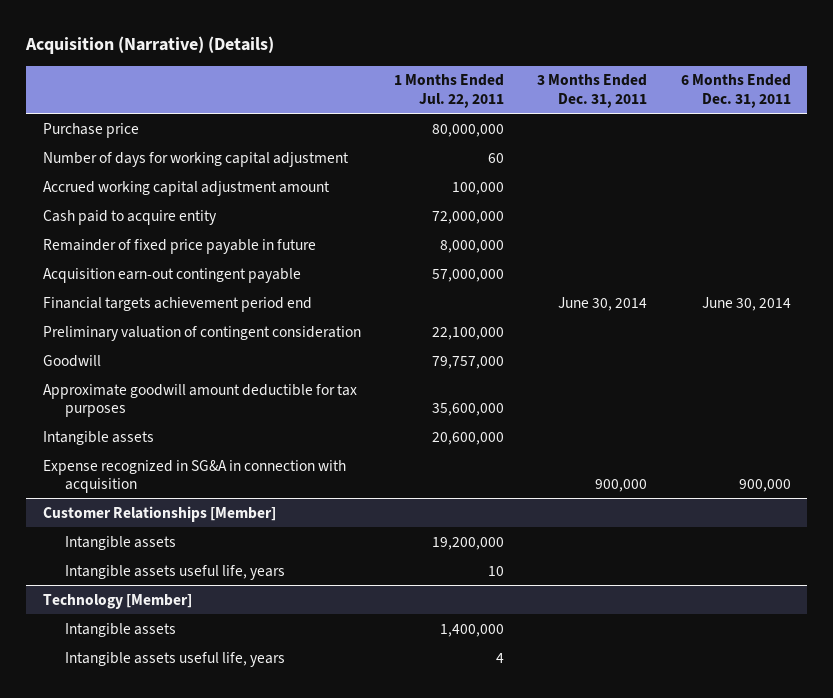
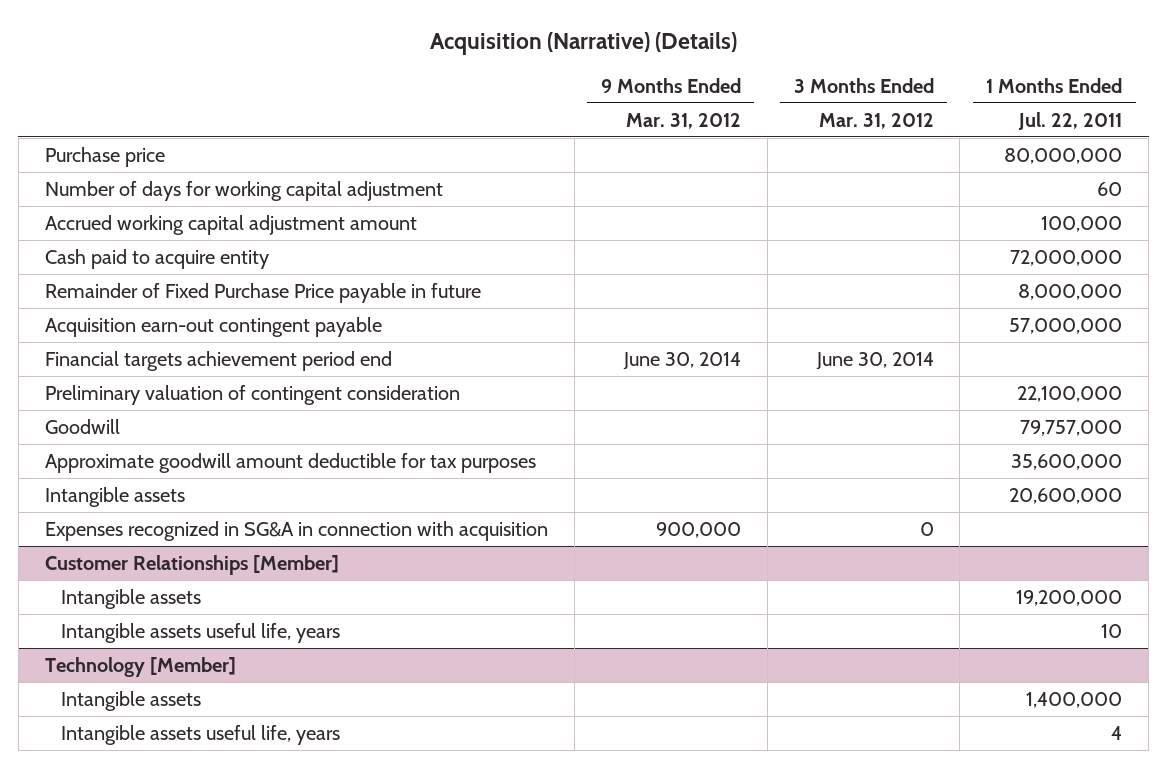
- | 1 Months Ended Jul. 22, 2011 | 3 Months Ended Dec. 31, 2011 | 6 Months Ended Dec. 31, 2011
+ | 9 Months Ended Mar. 31, 2012 | 3 Months Ended Mar. 31, 2012 | 1 Months Ended Jul. 22, 2011
- Remainder of fixed price payable in future | 8,000,000 | |
+ Remainder of Fixed Purchase Price payable in future | | | 8,000,000
- Expense recognized in SG&A in connection with acquisition | | 900,000 | 900,000
+ Expenses recognized in SG&A in connection with acquisition | 900,000 | 0 |

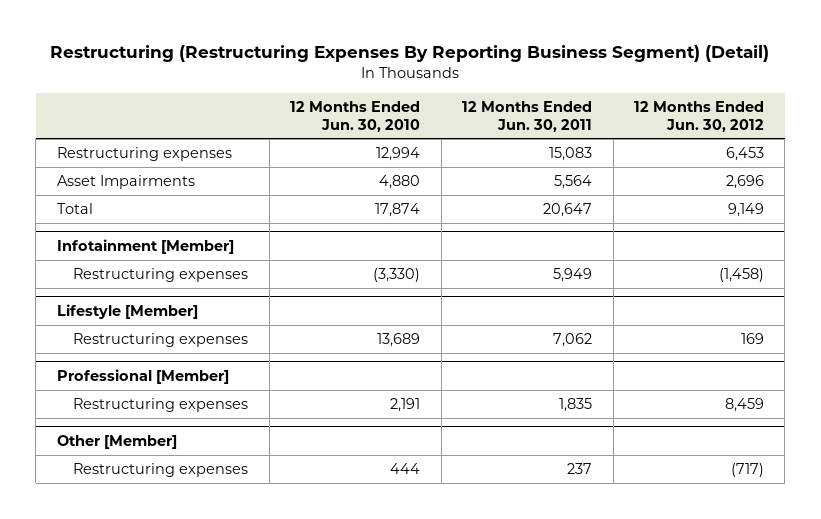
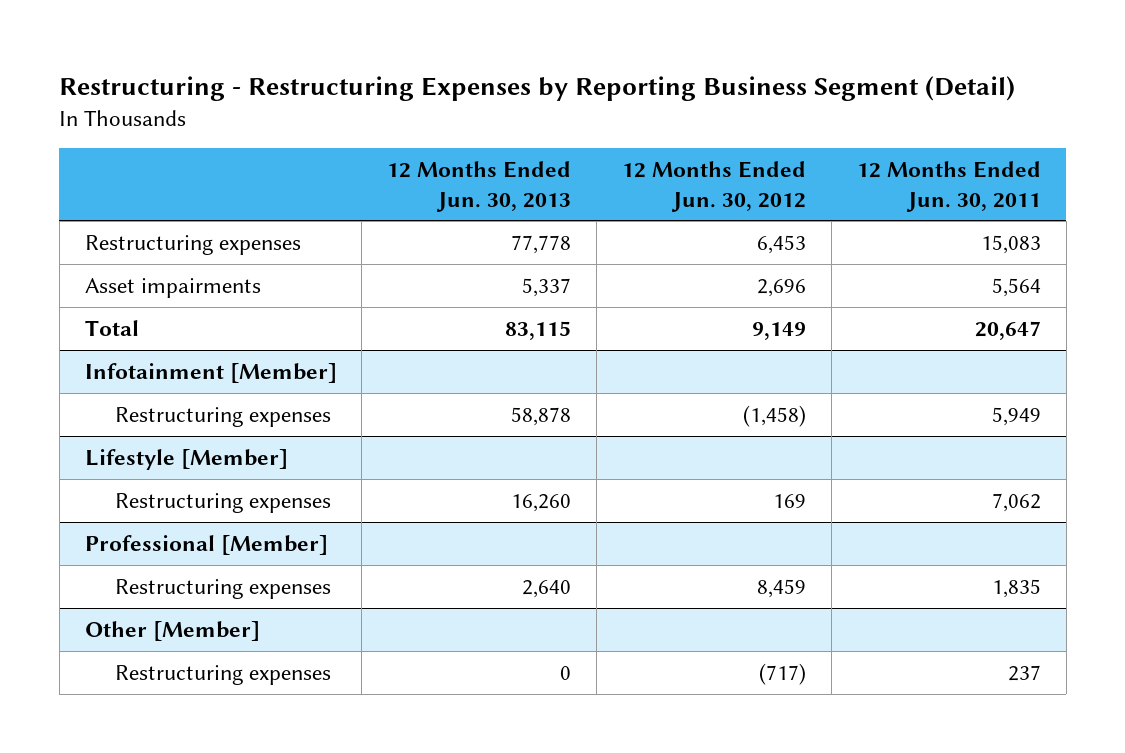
- Restructuring (Restructuring Expenses By Reporting Business Segment) (Detail)
+ Restructuring - Restructuring Expenses by Reporting Business Segment (Detail)
- | 12 Months Ended Jun. 30, 2010 | 12 Months Ended Jun. 30, 2011 | 12 Months Ended Jun. 30, 2012
+ | 12 Months Ended Jun. 30, 2013 | 12 Months Ended Jun. 30, 2012 | 12 Months Ended Jun. 30, 2011
- Asset Impairments | 4,880 | 5,564 | 2,696
+ Asset impairments | 5,337 | 2,696 | 5,564

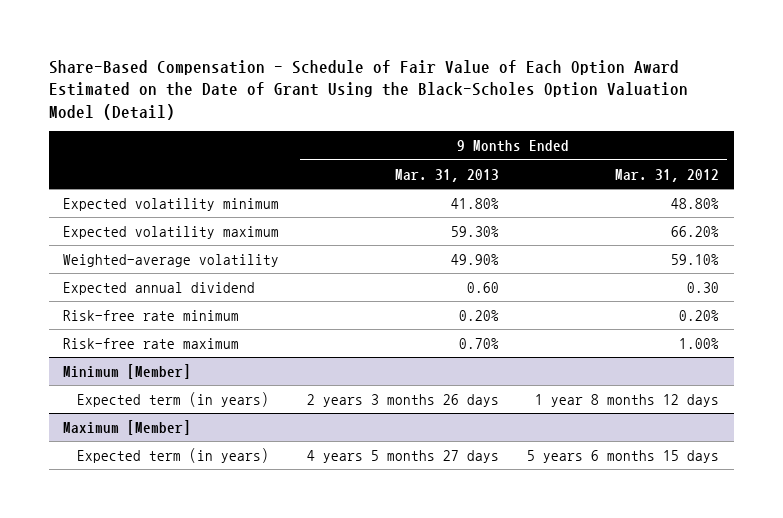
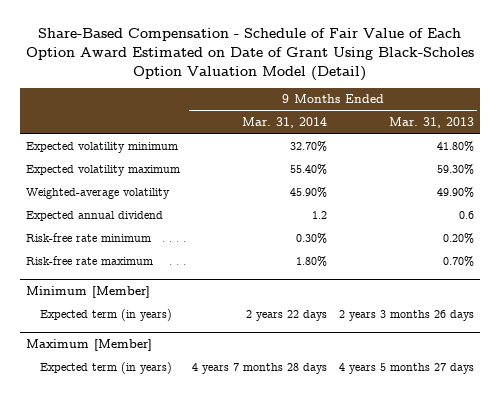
- Share-Based Compensation - Schedule of Fair Value of Each Option Award Estimated on the Date of Grant Using the Black-Scholes Option Valuation Model (Detail)
+ Share-Based Compensation - Schedule of Fair Value of Each Option Award Estimated on Date of Grant Using Black-Scholes Option Valuation Model (Detail)
- | 9 Months Ended Mar. 31, 2013 | 9 Months Ended Mar. 31, 2012
+ | 9 Months Ended Mar. 31, 2014 | 9 Months Ended Mar. 31, 2013
- Expected annual dividend | 0.60 | 0.30
+ Expected annual dividend | 1.2 | 0.6

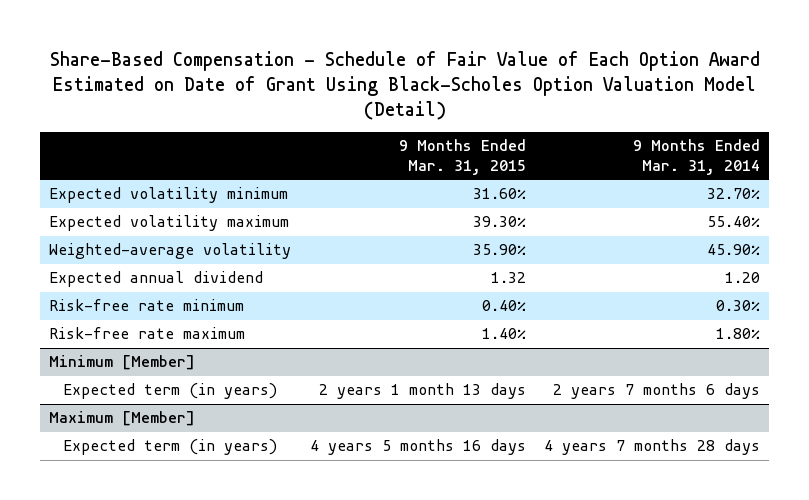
- | 9 Months Ended Mar. 31, 2014 | 9 Months Ended Mar. 31, 2013
+ | 9 Months Ended Mar. 31, 2015 | 9 Months Ended Mar. 31, 2014
- Expected annual dividend | 1.2 | 0.6
+ Expected annual dividend | 1.32 | 1.20
@ Minimum [Member]
- Expected term (in years) | 2 years 22 days | 2 years 3 months 26 days
+ Expected term (in years) | 2 years 1 month 13 days | 2 years 7 months 6 days

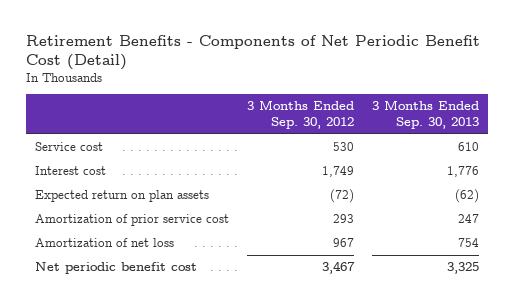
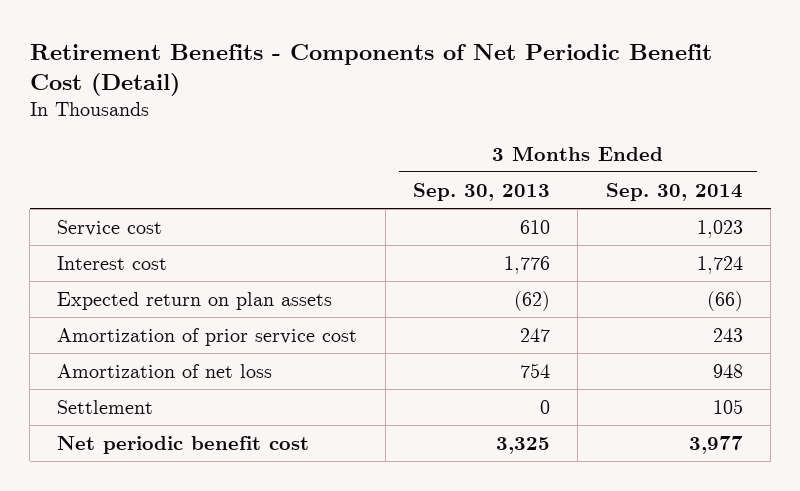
- | 3 Months Ended Sep. 30, 2012 | 3 Months Ended Sep. 30, 2013
+ | 3 Months Ended Sep. 30, 2013 | 3 Months Ended Sep. 30, 2014
+ Settlement | 0 | 105

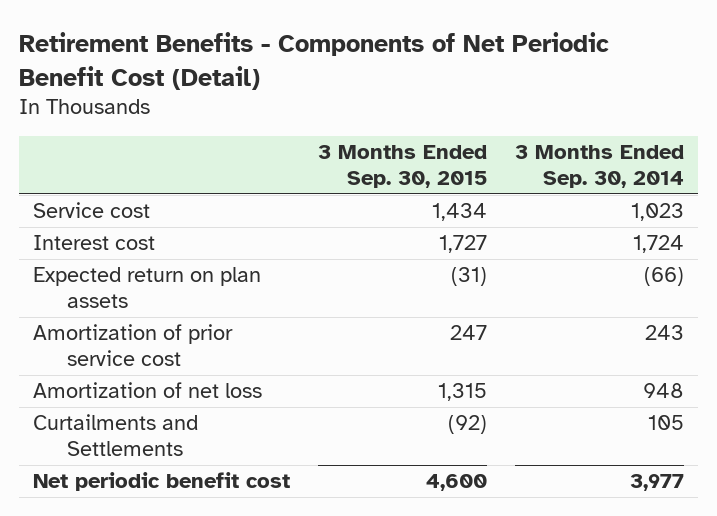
- | 3 Months Ended Sep. 30, 2013 | 3 Months Ended Sep. 30, 2014
+ | 3 Months Ended Sep. 30, 2015 | 3 Months Ended Sep. 30, 2014
- Settlement | 0 | 105
+ Curtailments and Settlements | (92) | 105

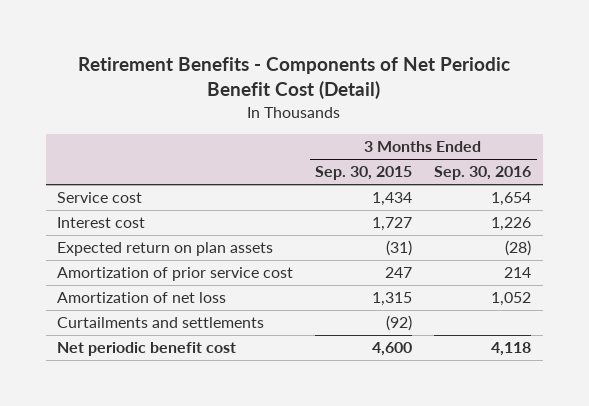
- | 3 Months Ended Sep. 30, 2015 | 3 Months Ended Sep. 30, 2014
+ | 3 Months Ended Sep. 30, 2015 | 3 Months Ended Sep. 30, 2016
- Curtailments and Settlements | (92) | 105
+ Curtailments and settlements | (92) |

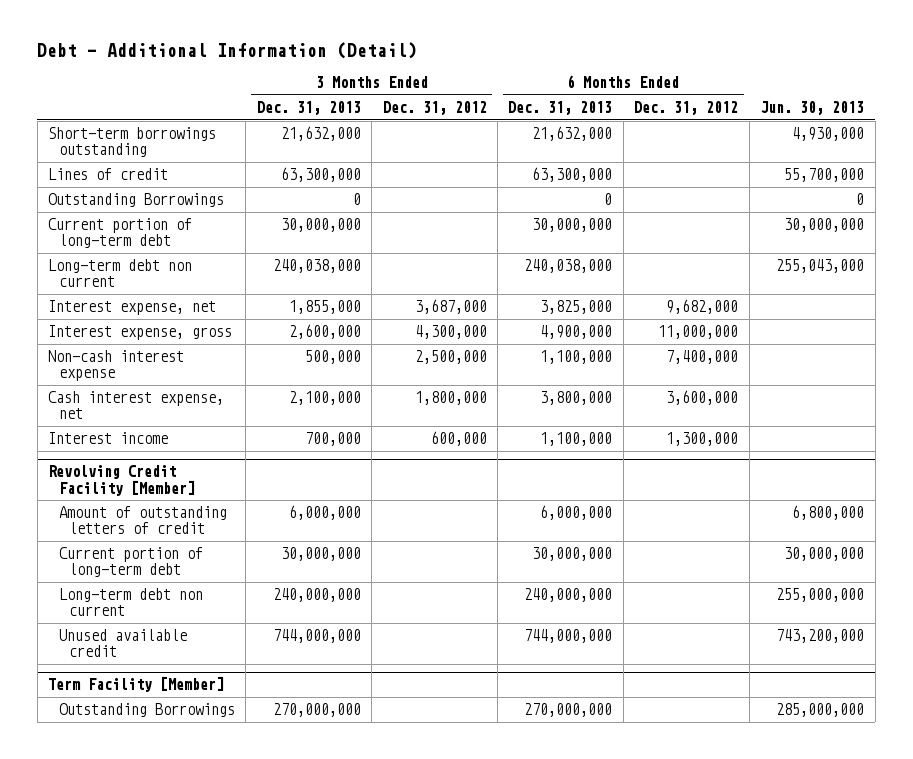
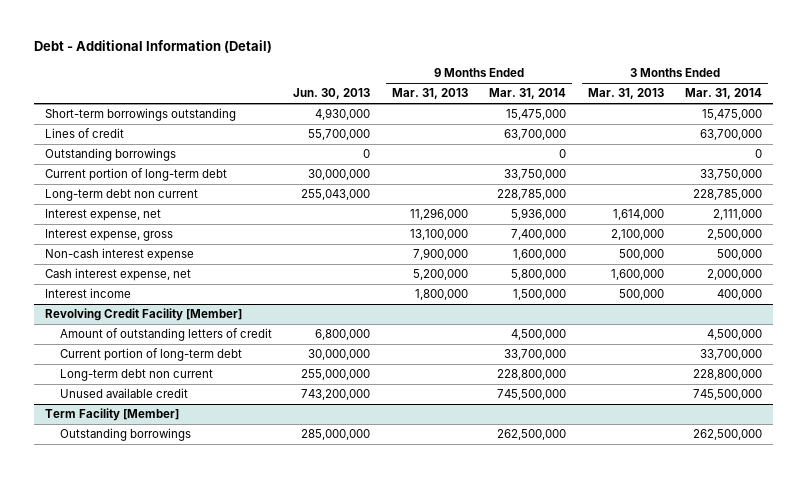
- | 3 Months Ended Dec. 31, 2013 | 3 Months Ended Dec. 31, 2012 | 6 Months Ended Dec. 31, 2013 | 6 Months Ended Dec. 31, 2012 | Jun. 30, 2013
+ | Jun. 30, 2013 | 9 Months Ended Mar. 31, 2013 | 9 Months Ended Mar. 31, 2014 | 3 Months Ended Mar. 31, 2013 | 3 Months Ended Mar. 31, 2014
- Outstanding Borrowings | 0 | | 0 | | 0
+ Outstanding borrowings | 0 | | 0 | | 0
@ Term Facility [Member]
- Outstanding Borrowings | 270,000,000 | | 270,000,000 | | 285,000,000
+ Outstanding borrowings | 285,000,000 | | 262,500,000 | | 262,500,000

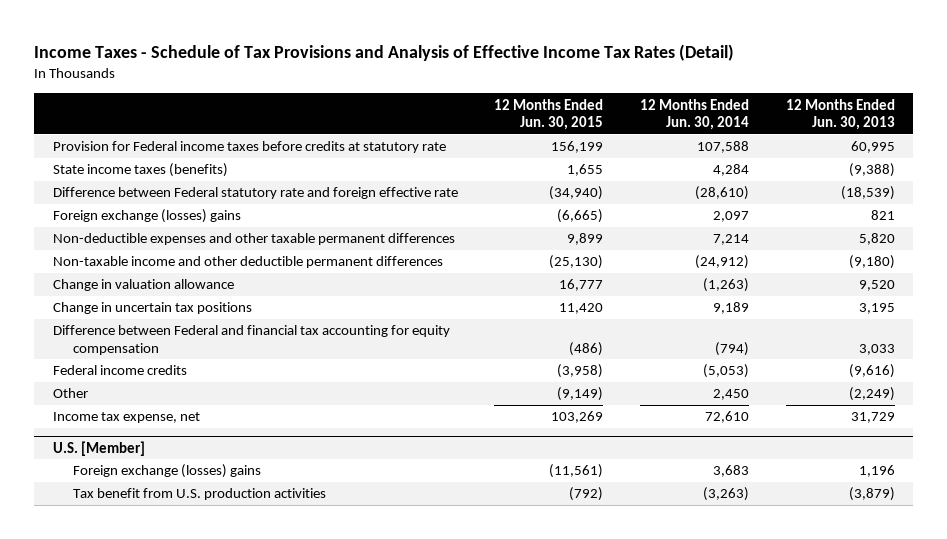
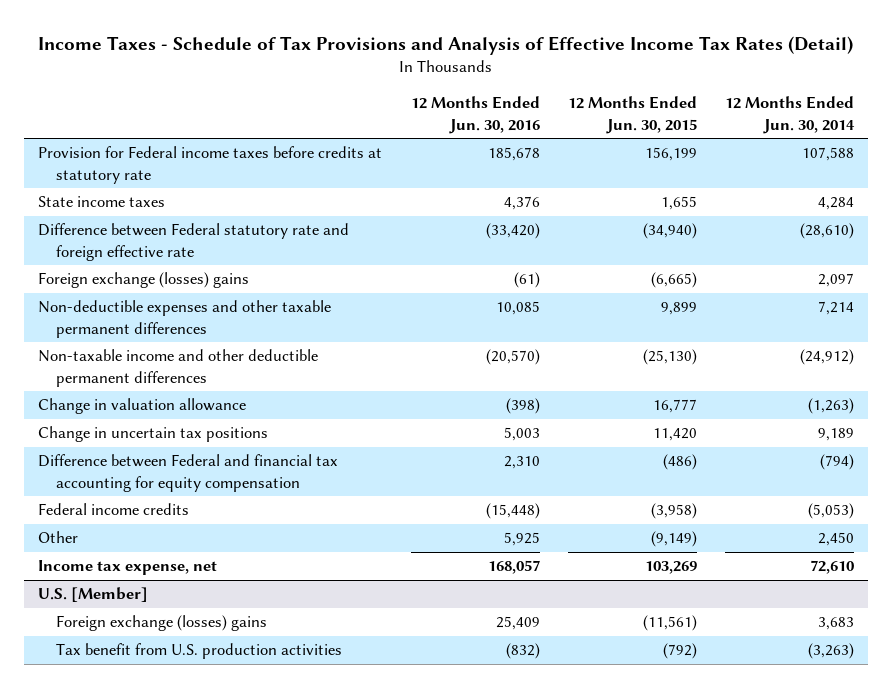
- | 12 Months Ended Jun. 30, 2015 | 12 Months Ended Jun. 30, 2014 | 12 Months Ended Jun. 30, 2013
+ | 12 Months Ended Jun. 30, 2016 | 12 Months Ended Jun. 30, 2015 | 12 Months Ended Jun. 30, 2014
- State income taxes (benefits) | 1,655 | 4,284 | (9,388)
+ State income taxes | 4,376 | 1,655 | 4,284

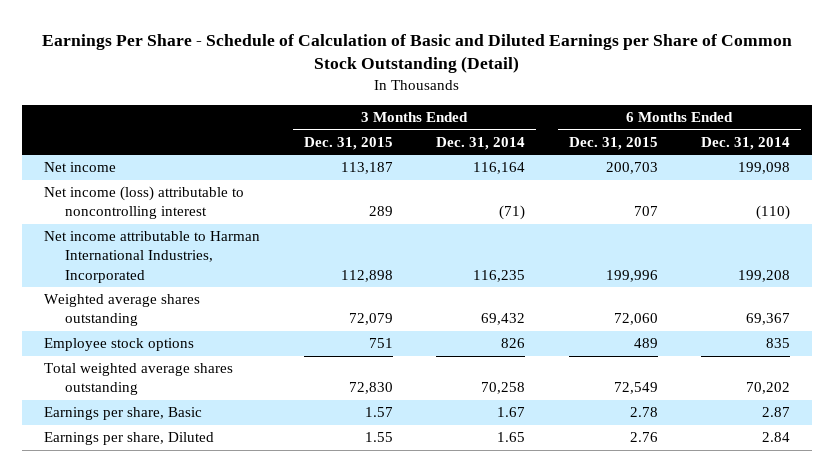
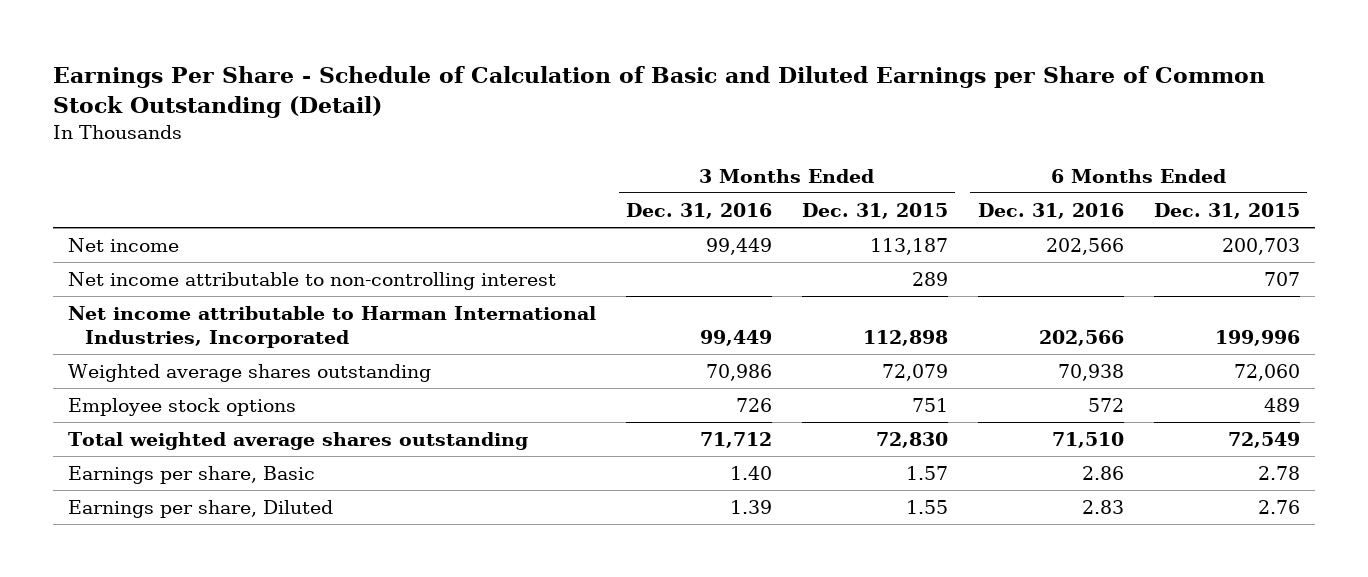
- | 3 Months Ended Dec. 31, 2015 | 3 Months Ended Dec. 31, 2014 | 6 Months Ended Dec. 31, 2015 | 6 Months Ended Dec. 31, 2014
+ | 3 Months Ended Dec. 31, 2016 | 3 Months Ended Dec. 31, 2015 | 6 Months Ended Dec. 31, 2016 | 6 Months Ended Dec. 31, 2015
- Net income (loss) attributable to noncontrolling interest | 289 | (71) | 707 | (110)
+ Net income attributable to non-controlling interest | | 289 | | 707

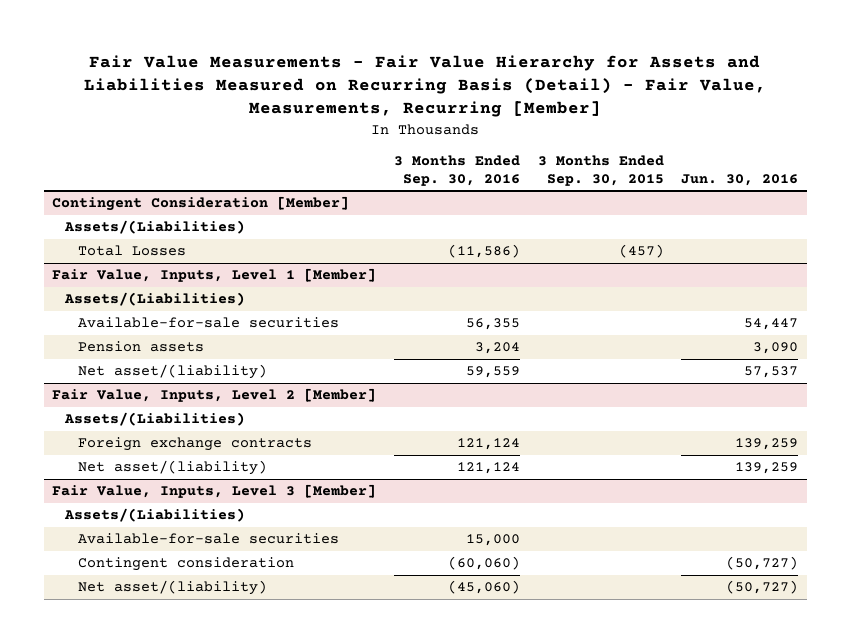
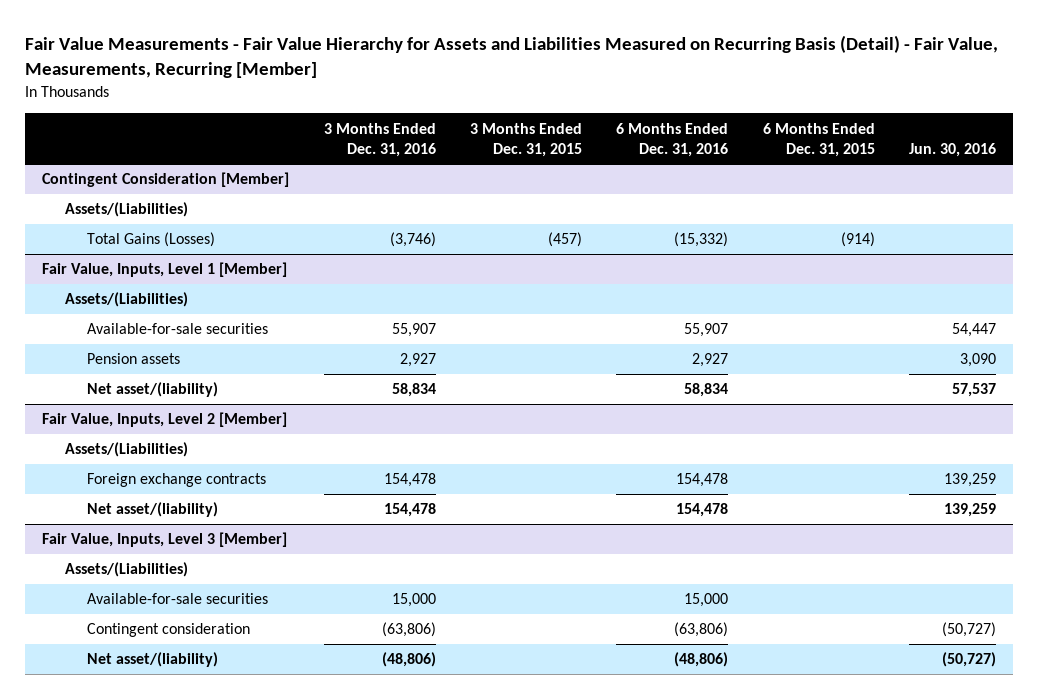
- | 3 Months Ended Sep. 30, 2016 | 3 Months Ended Sep. 30, 2015 | Jun. 30, 2016
+ | 3 Months Ended Dec. 31, 2016 | 3 Months Ended Dec. 31, 2015 | 6 Months Ended Dec. 31, 2016 | 6 Months Ended Dec. 31, 2015 | Jun. 30, 2016
@ Contingent Consideration [Member]
- Total Losses | (11,586) | (457) |
+ Total Gains (Losses) | (3,746) | (457) | (15,332) | (914) |

